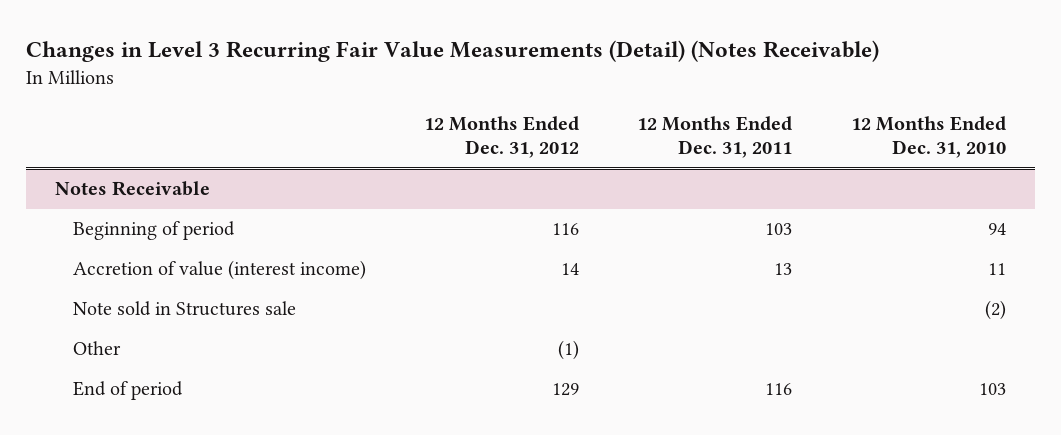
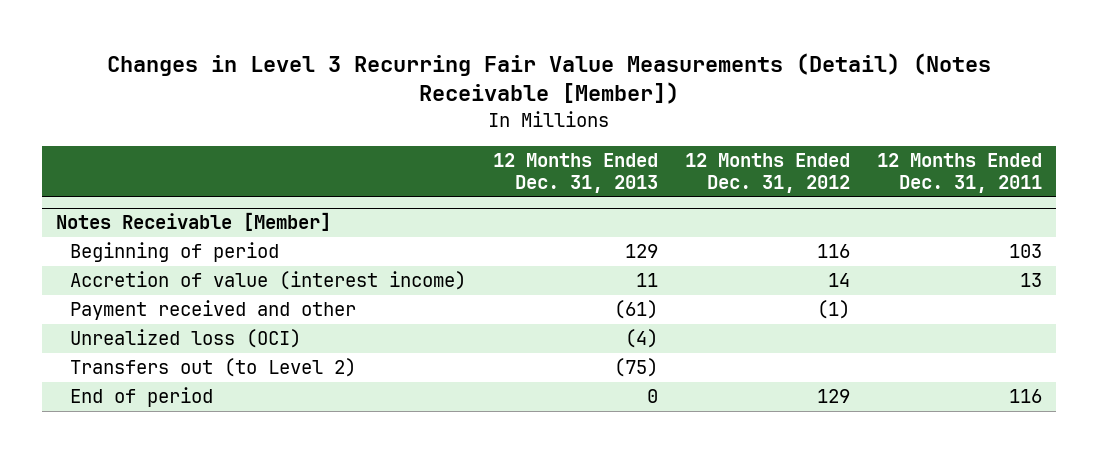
- Changes in Level 3 Recurring Fair Value Measurements (Detail) (Notes Receivable)
+ Changes in Level 3 Recurring Fair Value Measurements (Detail) (Notes Receivable [Member])
- | 12 Months Ended Dec. 31, 2012 | 12 Months Ended Dec. 31, 2011 | 12 Months Ended Dec. 31, 2010
+ | 12 Months Ended Dec. 31, 2013 | 12 Months Ended Dec. 31, 2012 | 12 Months Ended Dec. 31, 2011
- Notes Receivable
+ Notes Receivable [Member]
- Note sold in Structures sale | | | (2)
- Other | (1) | |
+ Payment received and other | (61) | (1) |
+ Unrealized loss (OCI) | (4) | |
+ Transfers out (to Level 2) | (75) | |

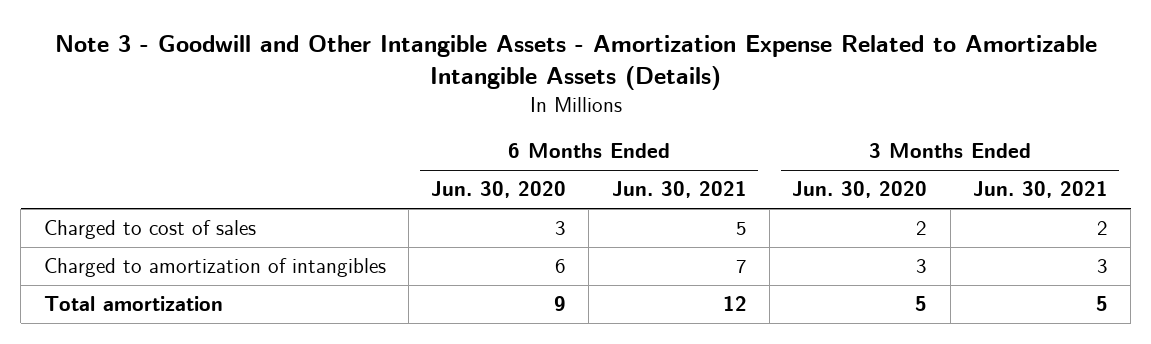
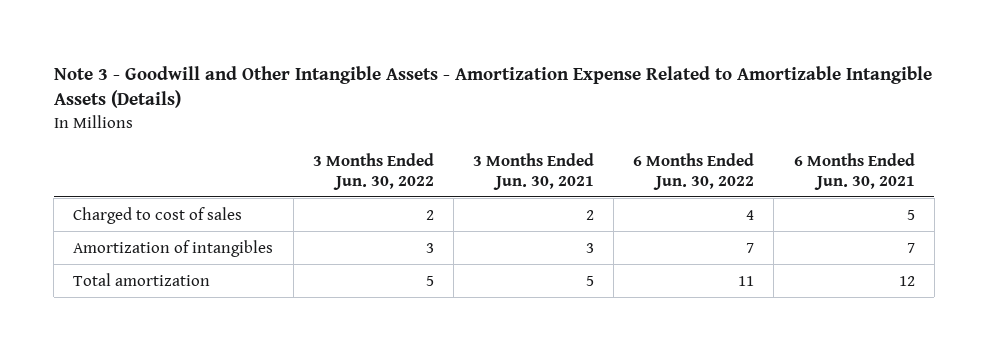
- | 6 Months Ended Jun. 30, 2020 | 6 Months Ended Jun. 30, 2021 | 3 Months Ended Jun. 30, 2020 | 3 Months Ended Jun. 30, 2021
+ | 3 Months Ended Jun. 30, 2022 | 3 Months Ended Jun. 30, 2021 | 6 Months Ended Jun. 30, 2022 | 6 Months Ended Jun. 30, 2021
- Charged to amortization of intangibles | 6 | 7 | 3 | 3
+ Amortization of intangibles | 3 | 3 | 7 | 7

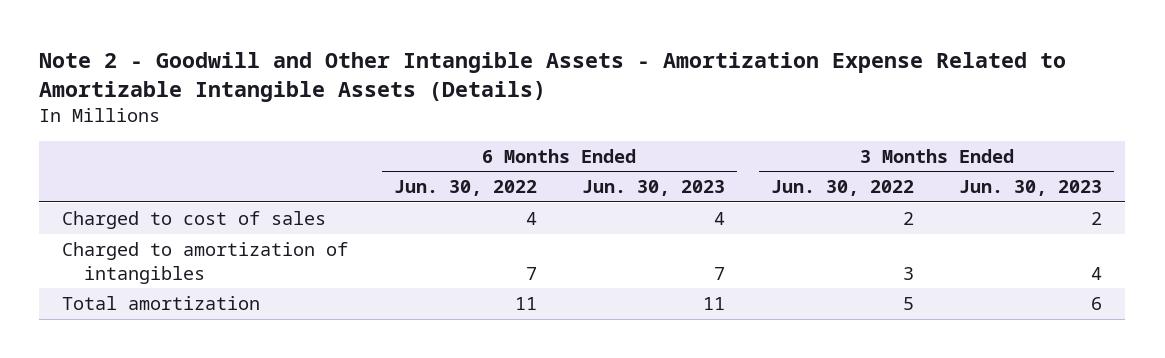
- Note 3 - Goodwill and Other Intangible Assets - Amortization Expense Related to Amortizable Intangible Assets (Details)
+ Note 2 - Goodwill and Other Intangible Assets - Amortization Expense Related to Amortizable Intangible Assets (Details)
- | 3 Months Ended Jun. 30, 2022 | 3 Months Ended Jun. 30, 2021 | 6 Months Ended Jun. 30, 2022 | 6 Months Ended Jun. 30, 2021
+ | 6 Months Ended Jun. 30, 2022 | 6 Months Ended Jun. 30, 2023 | 3 Months Ended Jun. 30, 2022 | 3 Months Ended Jun. 30, 2023
- Amortization of intangibles | 3 | 3 | 7 | 7
+ Charged to amortization of intangibles | 7 | 7 | 3 | 4

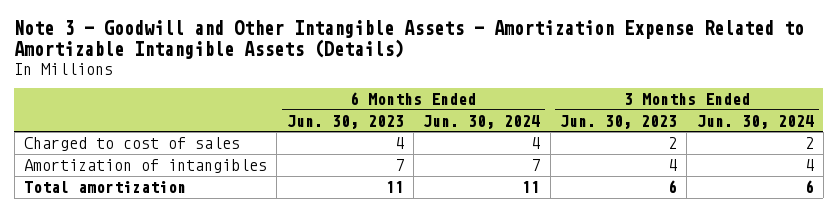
- Note 2 - Goodwill and Other Intangible Assets - Amortization Expense Related to Amortizable Intangible Assets (Details)
+ Note 3 - Goodwill and Other Intangible Assets - Amortization Expense Related to Amortizable Intangible Assets (Details)
- | 6 Months Ended Jun. 30, 2022 | 6 Months Ended Jun. 30, 2023 | 3 Months Ended Jun. 30, 2022 | 3 Months Ended Jun. 30, 2023
+ | 6 Months Ended Jun. 30, 2023 | 6 Months Ended Jun. 30, 2024 | 3 Months Ended Jun. 30, 2023 | 3 Months Ended Jun. 30, 2024
- Charged to amortization of intangibles | 7 | 7 | 3 | 4
+ Amortization of intangibles | 7 | 7 | 4 | 4

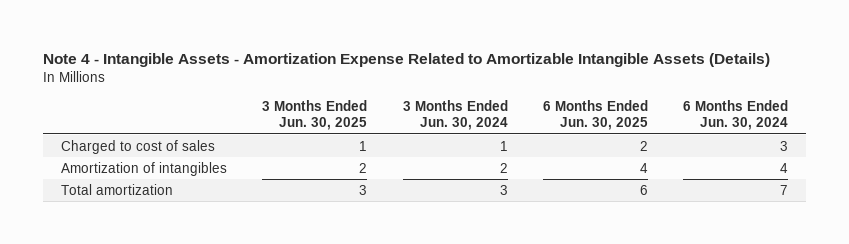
- Note 3 - Goodwill and Other Intangible Assets - Amortization Expense Related to Amortizable Intangible Assets (Details)
+ Note 4 - Intangible Assets - Amortization Expense Related to Amortizable Intangible Assets (Details)
- | 6 Months Ended Jun. 30, 2023 | 6 Months Ended Jun. 30, 2024 | 3 Months Ended Jun. 30, 2023 | 3 Months Ended Jun. 30, 2024
+ | 3 Months Ended Jun. 30, 2025 | 3 Months Ended Jun. 30, 2024 | 6 Months Ended Jun. 30, 2025 | 6 Months Ended Jun. 30, 2024
- Charged to cost of sales | 4 | 4 | 2 | 2
- Amortization of intangibles | 7 | 7 | 4 | 4
- Total amortization | 11 | 11 | 6 | 6
+ Charged to cost of sales | 1 | 1 | 2 | 3
+ Amortization of intangibles | 2 | 2 | 4 | 4
+ Total amortization | 3 | 3 | 6 | 7

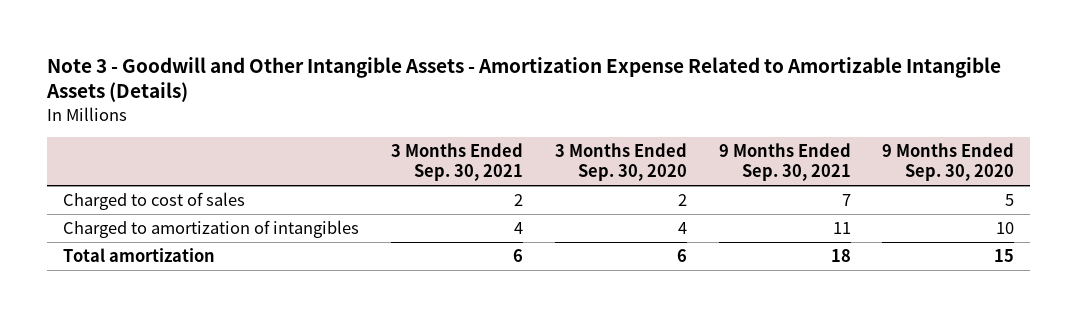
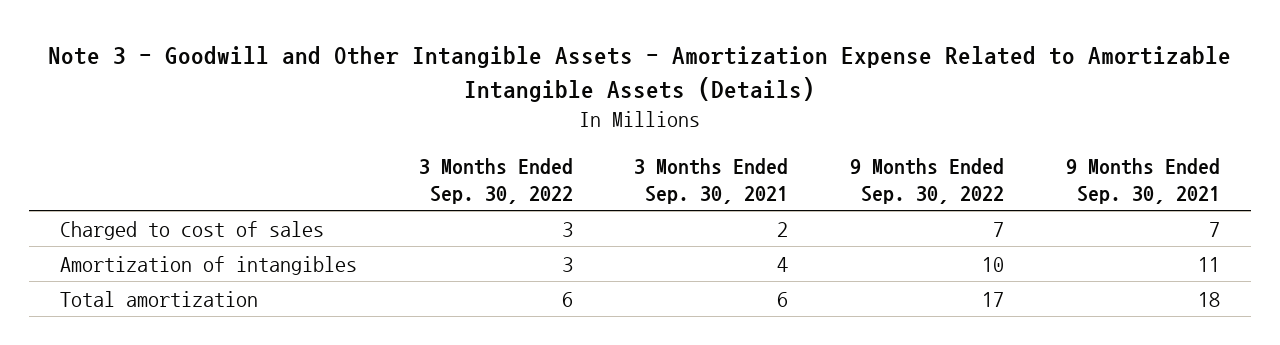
- | 3 Months Ended Sep. 30, 2021 | 3 Months Ended Sep. 30, 2020 | 9 Months Ended Sep. 30, 2021 | 9 Months Ended Sep. 30, 2020
+ | 3 Months Ended Sep. 30, 2022 | 3 Months Ended Sep. 30, 2021 | 9 Months Ended Sep. 30, 2022 | 9 Months Ended Sep. 30, 2021
- Charged to amortization of intangibles | 4 | 4 | 11 | 10
+ Amortization of intangibles | 3 | 4 | 10 | 11

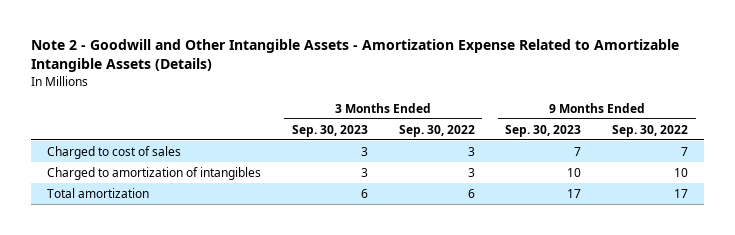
- Note 3 - Goodwill and Other Intangible Assets - Amortization Expense Related to Amortizable Intangible Assets (Details)
+ Note 2 - Goodwill and Other Intangible Assets - Amortization Expense Related to Amortizable Intangible Assets (Details)
- | 3 Months Ended Sep. 30, 2022 | 3 Months Ended Sep. 30, 2021 | 9 Months Ended Sep. 30, 2022 | 9 Months Ended Sep. 30, 2021
+ | 3 Months Ended Sep. 30, 2023 | 3 Months Ended Sep. 30, 2022 | 9 Months Ended Sep. 30, 2023 | 9 Months Ended Sep. 30, 2022
- Amortization of intangibles | 3 | 4 | 10 | 11
+ Charged to amortization of intangibles | 3 | 3 | 10 | 10

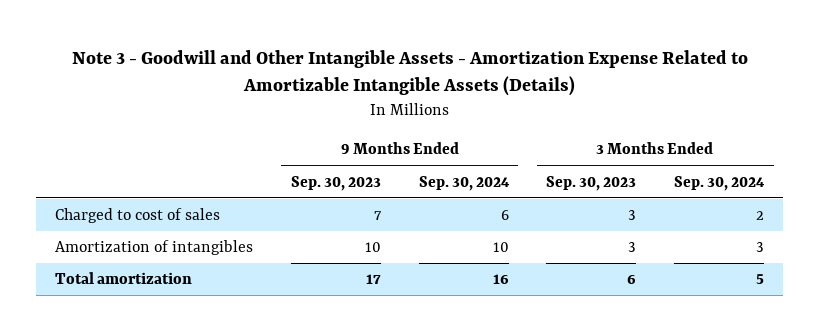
- Note 2 - Goodwill and Other Intangible Assets - Amortization Expense Related to Amortizable Intangible Assets (Details)
+ Note 3 - Goodwill and Other Intangible Assets - Amortization Expense Related to Amortizable Intangible Assets (Details)
- | 3 Months Ended Sep. 30, 2023 | 3 Months Ended Sep. 30, 2022 | 9 Months Ended Sep. 30, 2023 | 9 Months Ended Sep. 30, 2022
+ | 9 Months Ended Sep. 30, 2023 | 9 Months Ended Sep. 30, 2024 | 3 Months Ended Sep. 30, 2023 | 3 Months Ended Sep. 30, 2024
- Charged to amortization of intangibles | 3 | 3 | 10 | 10
+ Amortization of intangibles | 10 | 10 | 3 | 3

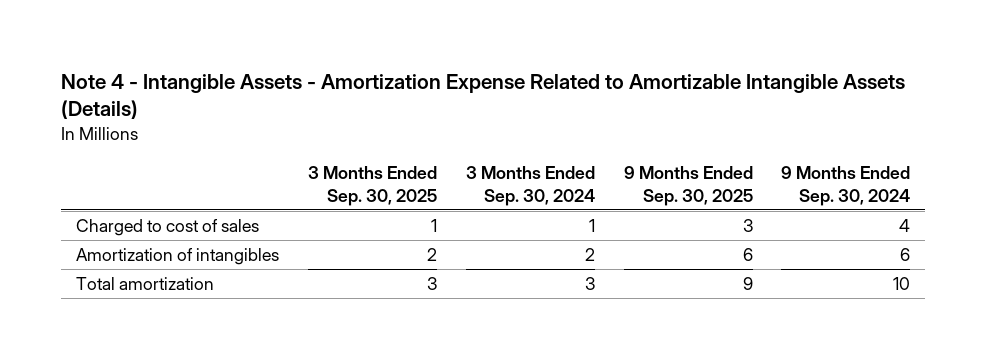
- Note 3 - Goodwill and Other Intangible Assets - Amortization Expense Related to Amortizable Intangible Assets (Details)
+ Note 4 - Intangible Assets - Amortization Expense Related to Amortizable Intangible Assets (Details)
- | 9 Months Ended Sep. 30, 2023 | 9 Months Ended Sep. 30, 2024 | 3 Months Ended Sep. 30, 2023 | 3 Months Ended Sep. 30, 2024
+ | 3 Months Ended Sep. 30, 2025 | 3 Months Ended Sep. 30, 2024 | 9 Months Ended Sep. 30, 2025 | 9 Months Ended Sep. 30, 2024
- Charged to cost of sales | 7 | 6 | 3 | 2
- Amortization of intangibles | 10 | 10 | 3 | 3
- Total amortization | 17 | 16 | 6 | 5
+ Charged to cost of sales | 1 | 1 | 3 | 4
+ Amortization of intangibles | 2 | 2 | 6 | 6
+ Total amortization | 3 | 3 | 9 | 10

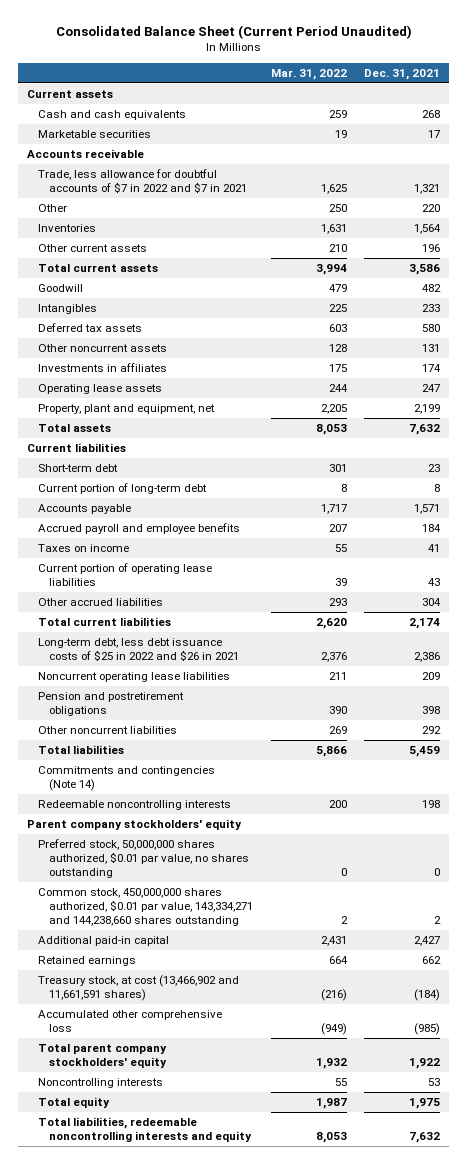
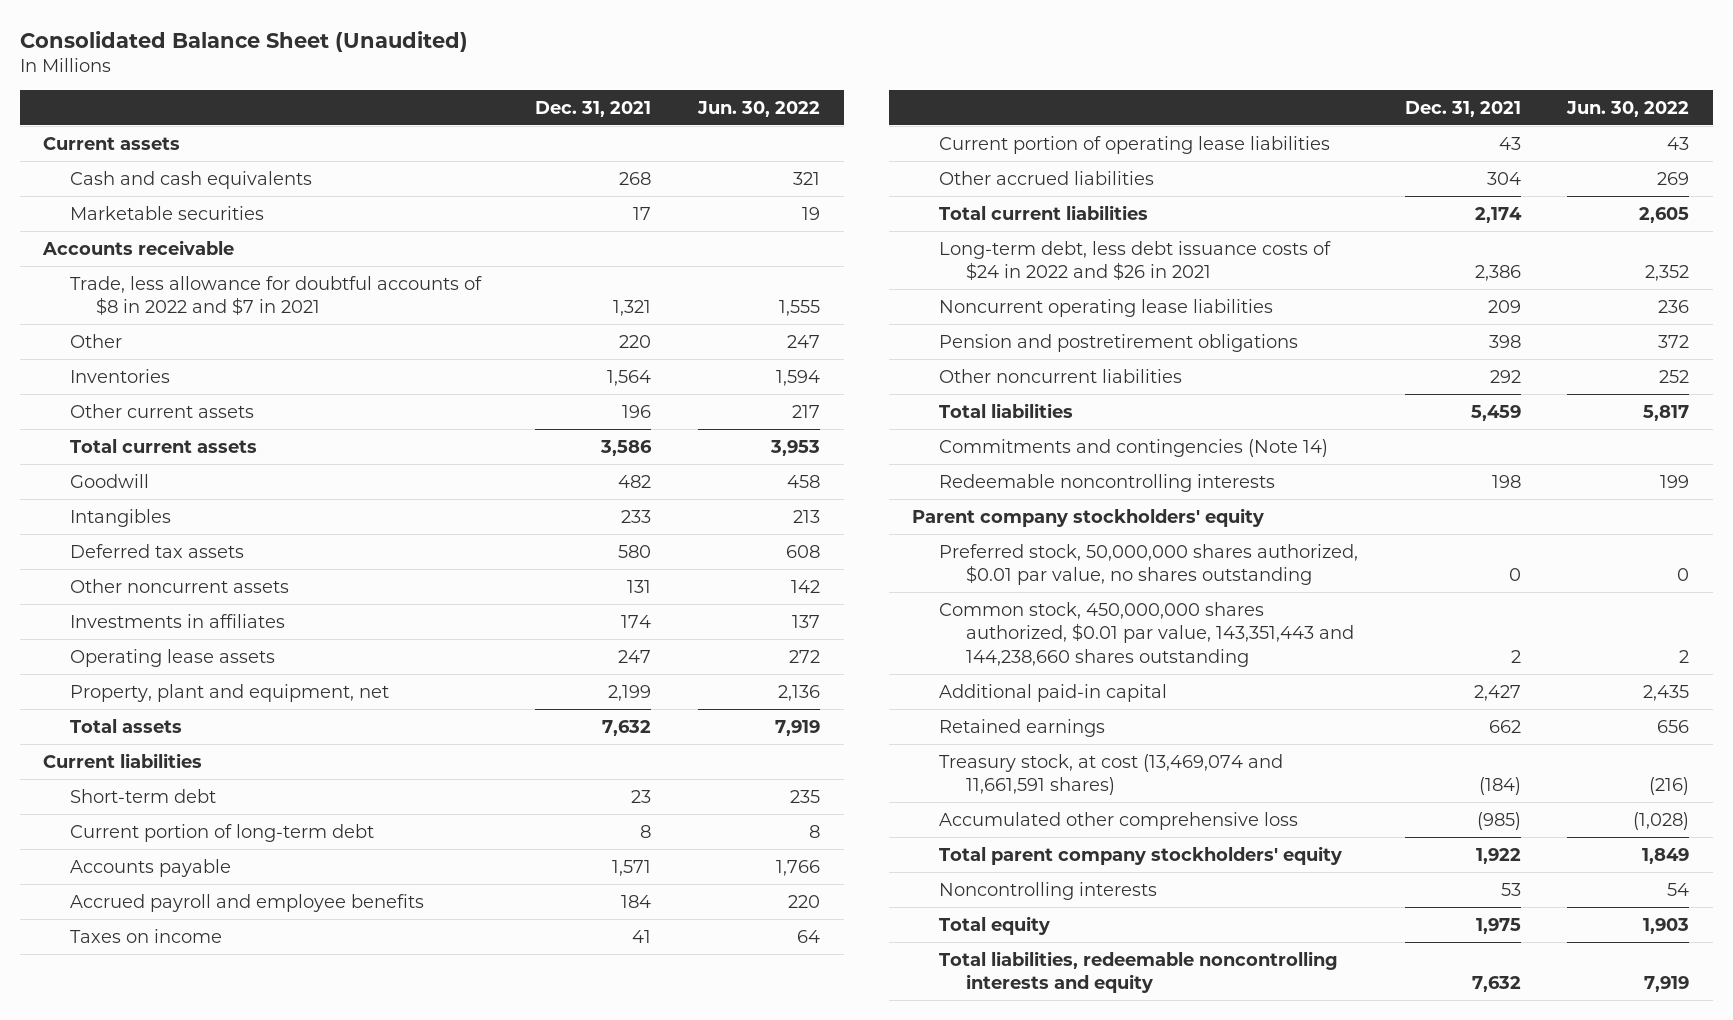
- Consolidated Balance Sheet (Current Period Unaudited)
+ Consolidated Balance Sheet (Unaudited)
- | Mar. 31, 2022 | Dec. 31, 2021
+ | Dec. 31, 2021 | Jun. 30, 2022
- Trade, less allowance for doubtful accounts of $7 in 2022 and $7 in 2021 | 1,625 | 1,321
+ Trade, less allowance for doubtful accounts of $8 in 2022 and $7 in 2021 | 1,321 | 1,555
- Long-term debt, less debt issuance costs of $25 in 2022 and $26 in 2021 | 2,376 | 2,386
+ Long-term debt, less debt issuance costs of $24 in 2022 and $26 in 2021 | 2,386 | 2,352
- Common stock, 450,000,000 shares authorized, $0.01 par value, 143,334,271 and 144,238,660 shares outstanding | 2 | 2
+ Common stock, 450,000,000 shares authorized, $0.01 par value, 143,351,443 and 144,238,660 shares outstanding | 2 | 2
- Treasury stock, at cost (13,466,902 and 11,661,591 shares) | (216) | (184)
+ Treasury stock, at cost (13,469,074 and 11,661,591 shares) | (184) | (216)

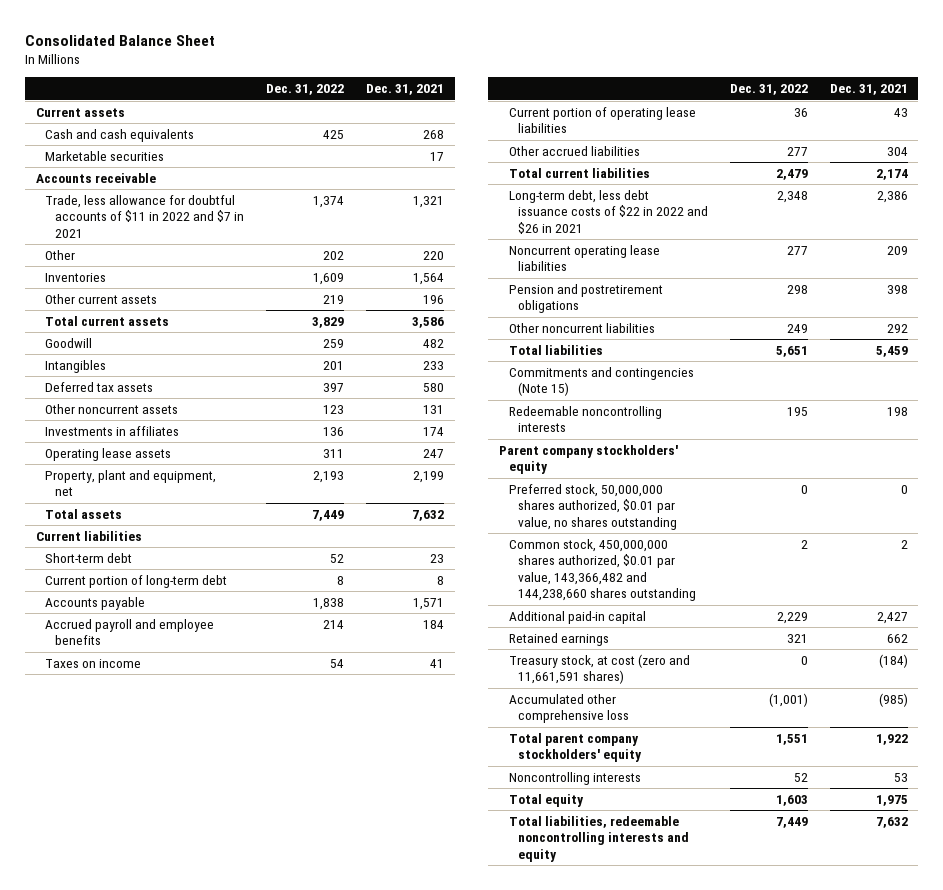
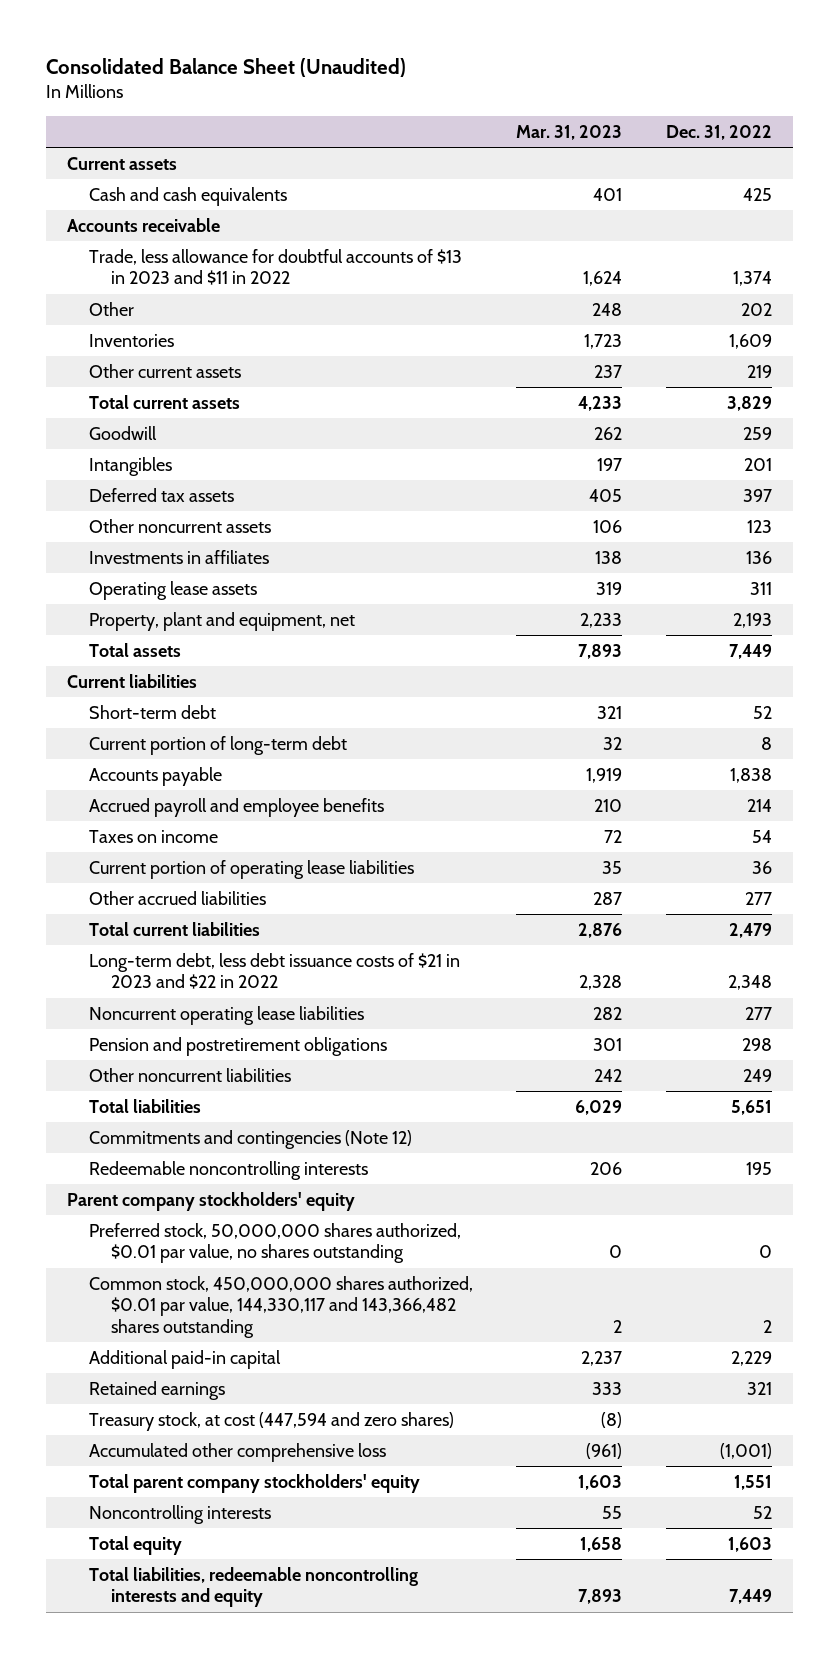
- Consolidated Balance Sheet
+ Consolidated Balance Sheet (Unaudited)
- | Dec. 31, 2022 | Dec. 31, 2021
+ | Mar. 31, 2023 | Dec. 31, 2022
- Marketable securities | | 17
- Trade, less allowance for doubtful accounts of $11 in 2022 and $7 in 2021 | 1,374 | 1,321
+ Trade, less allowance for doubtful accounts of $13 in 2023 and $11 in 2022 | 1,624 | 1,374
- Long-term debt, less debt issuance costs of $22 in 2022 and $26 in 2021 | 2,348 | 2,386
+ Long-term debt, less debt issuance costs of $21 in 2023 and $22 in 2022 | 2,328 | 2,348
- Commitments and contingencies (Note 15)
+ Commitments and contingencies (Note 12)
- Common stock, 450,000,000 shares authorized, $0.01 par value, 143,366,482 and 144,238,660 shares outstanding | 2 | 2
+ Common stock, 450,000,000 shares authorized, $0.01 par value, 144,330,117 and 143,366,482 shares outstanding | 2 | 2
- Treasury stock, at cost (zero and 11,661,591 shares) | 0 | (184)
+ Treasury stock, at cost (447,594 and zero shares) | (8) |

